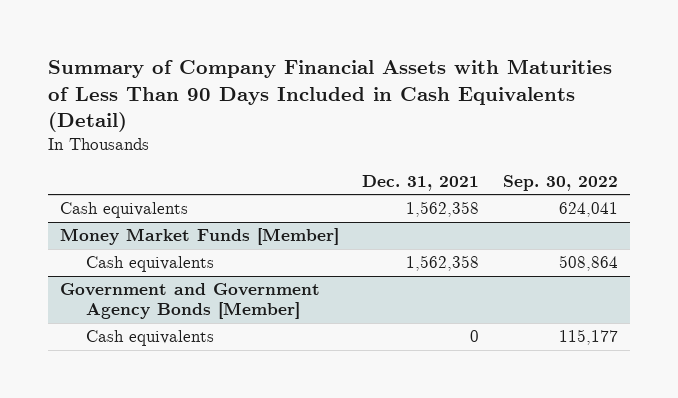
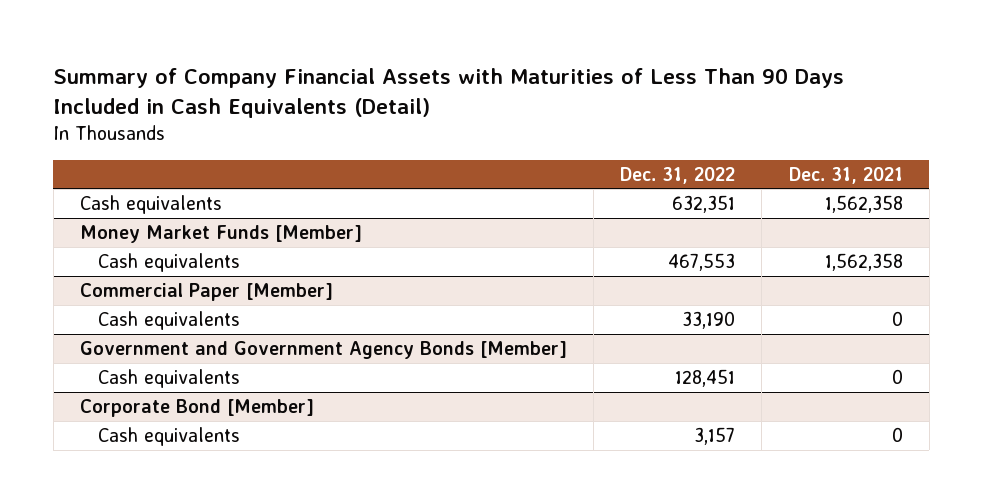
- | Dec. 31, 2021 | Sep. 30, 2022
+ | Dec. 31, 2022 | Dec. 31, 2021
+ Commercial Paper [Member]
+ Cash equivalents | 33,190 | 0
+ Corporate Bond [Member]
+ Cash equivalents | 3,157 | 0

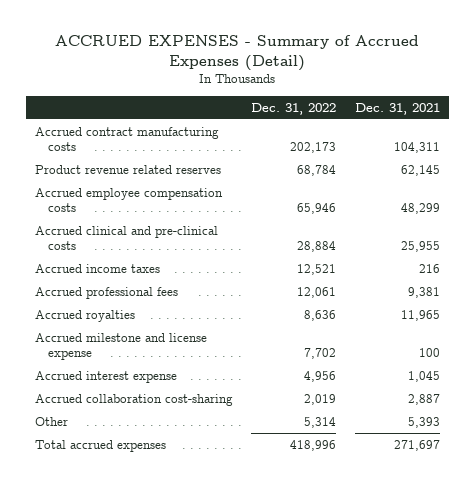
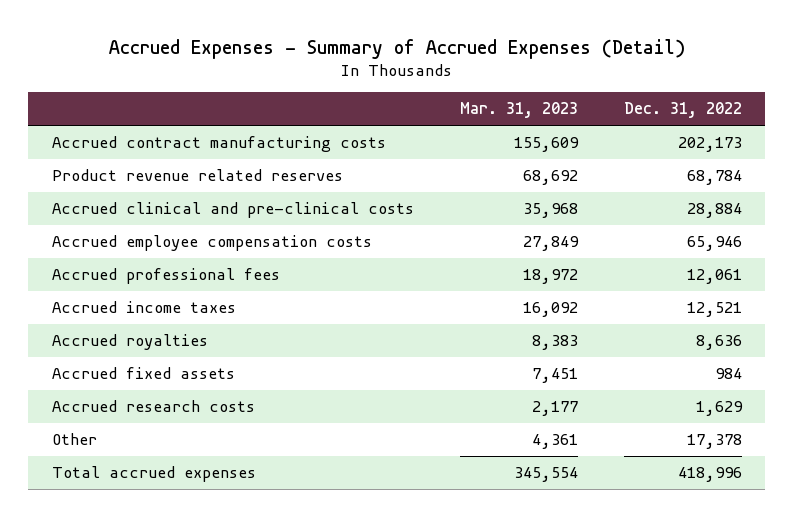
- ACCRUED EXPENSES - Summary of Accrued Expenses (Detail)
+ Accrued Expenses - Summary of Accrued Expenses (Detail)
- | Dec. 31, 2022 | Dec. 31, 2021
+ | Mar. 31, 2023 | Dec. 31, 2022
moved down: Accrued employee compensation costs | 27,849 | 65,946
moved down: Accrued income taxes | 16,092 | 12,521
- Accrued milestone and license expense | 7,702 | 100
- Accrued interest expense | 4,956 | 1,045
- Accrued collaboration cost-sharing | 2,019 | 2,887
- Other | 5,314 | 5,393
+ Accrued fixed assets | 7,451 | 984
+ Accrued research costs | 2,177 | 1,629
+ Other | 4,361 | 17,378

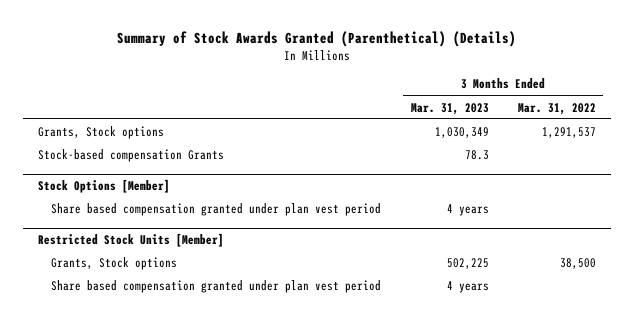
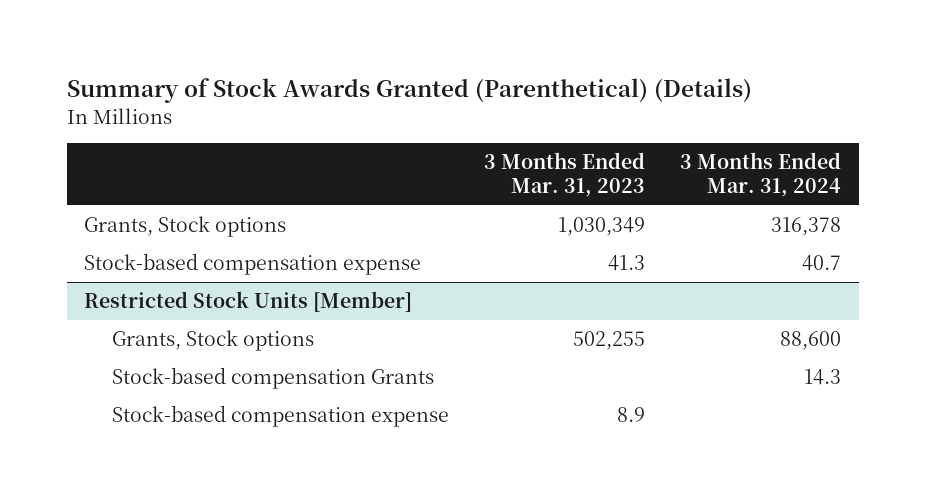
- | 3 Months Ended Mar. 31, 2023 | 3 Months Ended Mar. 31, 2022
+ | 3 Months Ended Mar. 31, 2023 | 3 Months Ended Mar. 31, 2024
- Stock-based compensation Grants | 78.3 |
- Stock Options [Member]
- Share based compensation granted under plan vest period | 4 years |
+ Stock-based compensation expense | 41.3 | 40.7
@ Restricted Stock Units [Member]
- Grants, Stock options | 502,225 | 38,500
- Share based compensation granted under plan vest period | 4 years |
+ Grants, Stock options | 502,255 | 88,600
+ Stock-based compensation Grants | | 14.3
+ Stock-based compensation expense | 8.9 |

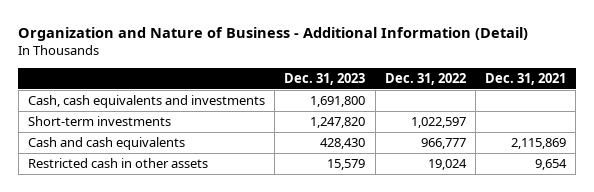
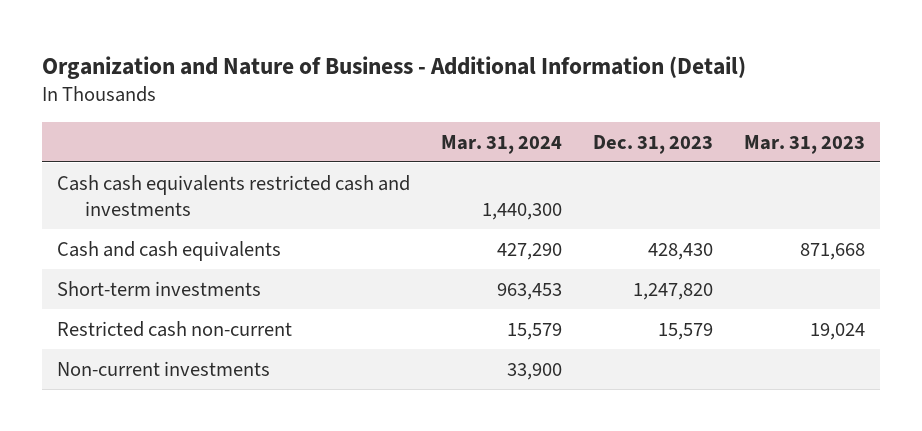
- | Dec. 31, 2023 | Dec. 31, 2022 | Dec. 31, 2021
+ | Mar. 31, 2024 | Dec. 31, 2023 | Mar. 31, 2023
- Cash, cash equivalents and investments | 1,691,800 | |
+ Cash cash equivalents restricted cash and investments | 1,440,300 | |
- Restricted cash in other assets | 15,579 | 19,024 | 9,654
moved down: Short-term investments | 963,453 | 1,247,820 |
+ Restricted cash non-current | 15,579 | 15,579 | 19,024
+ Non-current investments | 33,900 | |

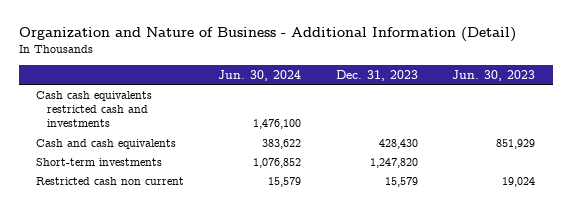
- | Mar. 31, 2024 | Dec. 31, 2023 | Mar. 31, 2023
+ | Jun. 30, 2024 | Dec. 31, 2023 | Jun. 30, 2023
- Restricted cash non-current | 15,579 | 15,579 | 19,024
- Non-current investments | 33,900 | |
+ Restricted cash non current | 15,579 | 15,579 | 19,024

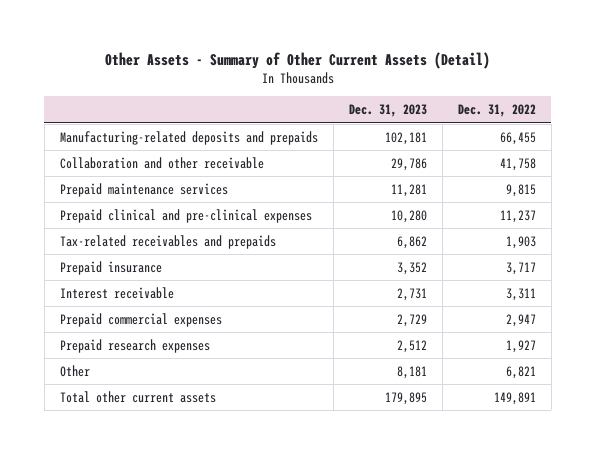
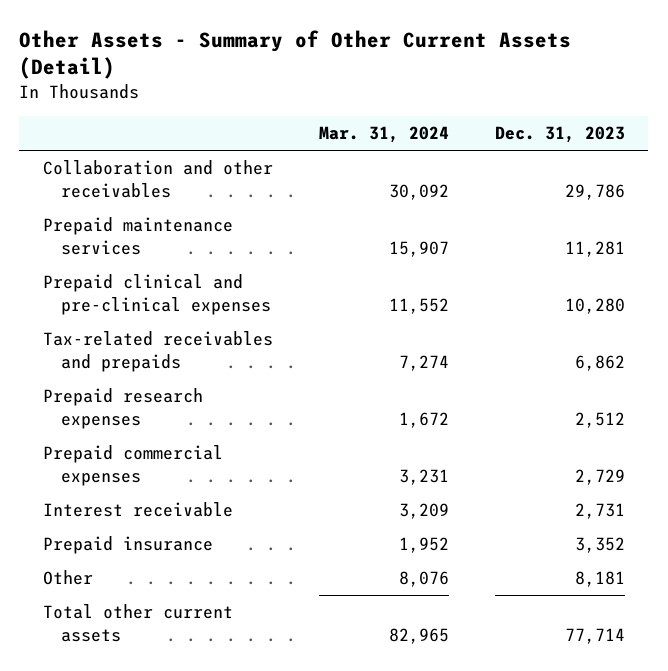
- | Dec. 31, 2023 | Dec. 31, 2022
+ | Mar. 31, 2024 | Dec. 31, 2023
- Manufacturing-related deposits and prepaids | 102,181 | 66,455
- Collaboration and other receivable | 29,786 | 41,758
+ Collaboration and other receivables | 30,092 | 29,786
moved down: Prepaid commercial expenses | 3,231 | 2,729
moved down: Interest receivable | 3,209 | 2,731
moved down: Prepaid insurance | 1,952 | 3,352
- Total other current assets | 179,895 | 149,891
+ Total other current assets | 82,965 | 77,714

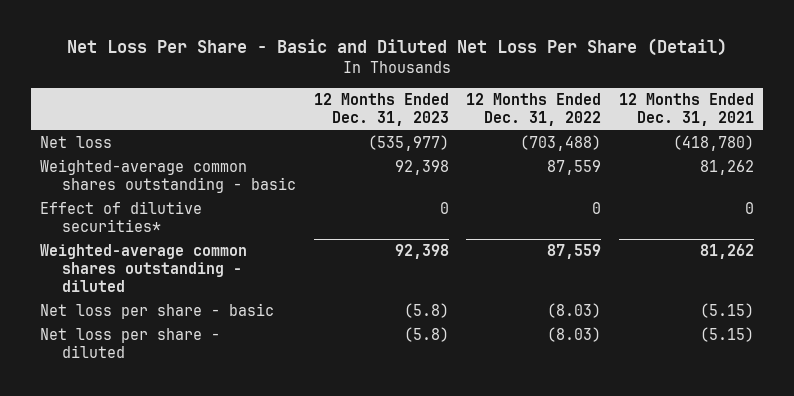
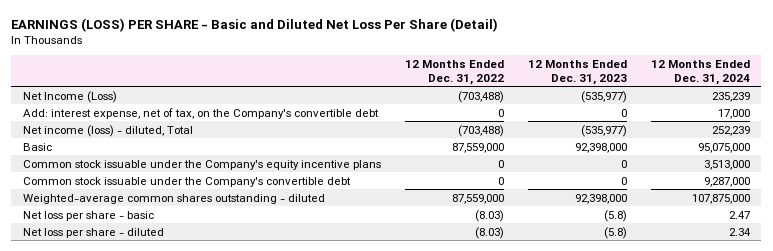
- Net Loss Per Share - Basic and Diluted Net Loss Per Share (Detail)
+ EARNINGS (LOSS) PER SHARE - Basic and Diluted Net Loss Per Share (Detail)
- | 12 Months Ended Dec. 31, 2023 | 12 Months Ended Dec. 31, 2022 | 12 Months Ended Dec. 31, 2021
+ | 12 Months Ended Dec. 31, 2022 | 12 Months Ended Dec. 31, 2023 | 12 Months Ended Dec. 31, 2024
- Net loss | (535,977) | (703,488) | (418,780)
- Weighted-average common shares outstanding - basic | 92,398 | 87,559 | 81,262
- Effect of dilutive securities* | 0 | 0 | 0
- Weighted-average common shares outstanding - diluted | 92,398 | 87,559 | 81,262
+ Net Income (Loss) | (703,488) | (535,977) | 235,239
+ Add: interest expense, net of tax, on the Company's convertible debt | 0 | 0 | 17,000
+ Net income (loss) - diluted, Total | (703,488) | (535,977) | 252,239
+ Basic | 87,559,000 | 92,398,000 | 95,075,000
+ Common stock issuable under the Company's equity incentive plans | 0 | 0 | 3,513,000
+ Common stock issuable under the Company's convertible debt | 0 | 0 | 9,287,000
+ Weighted-average common shares outstanding - diluted | 87,559,000 | 92,398,000 | 107,875,000

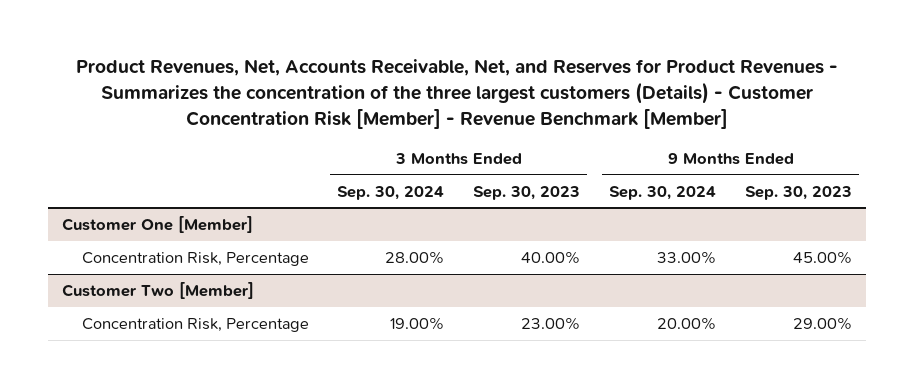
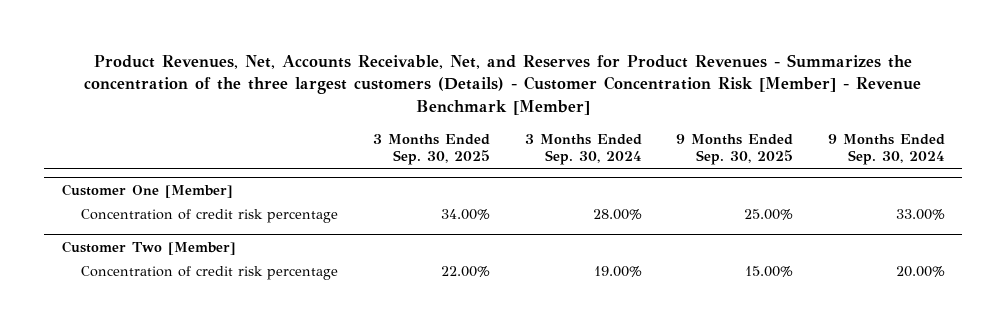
- | 3 Months Ended Sep. 30, 2024 | 3 Months Ended Sep. 30, 2023 | 9 Months Ended Sep. 30, 2024 | 9 Months Ended Sep. 30, 2023
+ | 3 Months Ended Sep. 30, 2025 | 3 Months Ended Sep. 30, 2024 | 9 Months Ended Sep. 30, 2025 | 9 Months Ended Sep. 30, 2024
@ Customer One [Member]
- Concentration Risk, Percentage | 28.00% | 40.00% | 33.00% | 45.00%
+ Concentration of credit risk percentage | 34.00% | 28.00% | 25.00% | 33.00%
@ Customer Two [Member]
- Concentration Risk, Percentage | 19.00% | 23.00% | 20.00% | 29.00%
+ Concentration of credit risk percentage | 22.00% | 19.00% | 15.00% | 20.00%

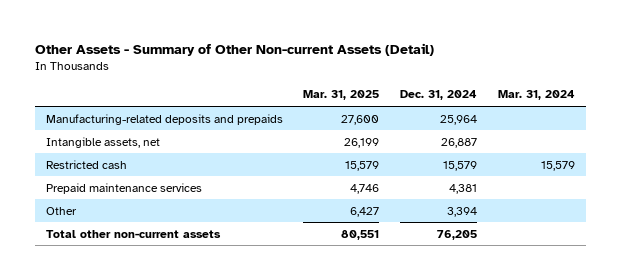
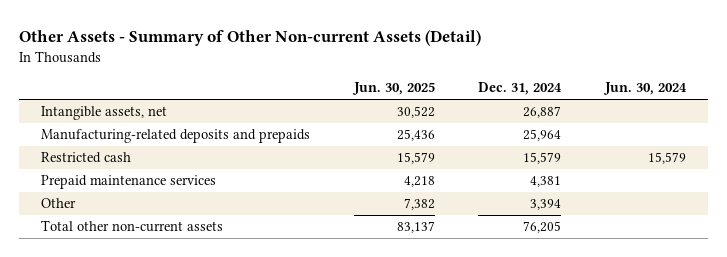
- | Mar. 31, 2025 | Dec. 31, 2024 | Mar. 31, 2024
+ | Jun. 30, 2025 | Dec. 31, 2024 | Jun. 30, 2024
moved down: Manufacturing-related deposits and prepaids | 25,436 | 25,964 |

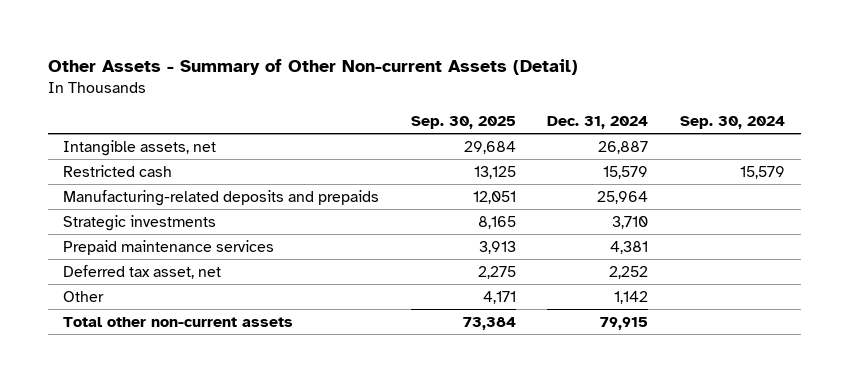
- | Jun. 30, 2025 | Dec. 31, 2024 | Jun. 30, 2024
+ | Sep. 30, 2025 | Dec. 31, 2024 | Sep. 30, 2024
moved down: Manufacturing-related deposits and prepaids | 12,051 | 25,964 |
+ Strategic investments | 8,165 | 3,710 |
- Other | 7,382 | 3,394 |
- Total other non-current assets | 83,137 | 76,205 |
+ Deferred tax asset, net | 2,275 | 2,252 |
+ Other | 4,171 | 1,142 |
+ Total other non-current assets | 73,384 | 79,915 |

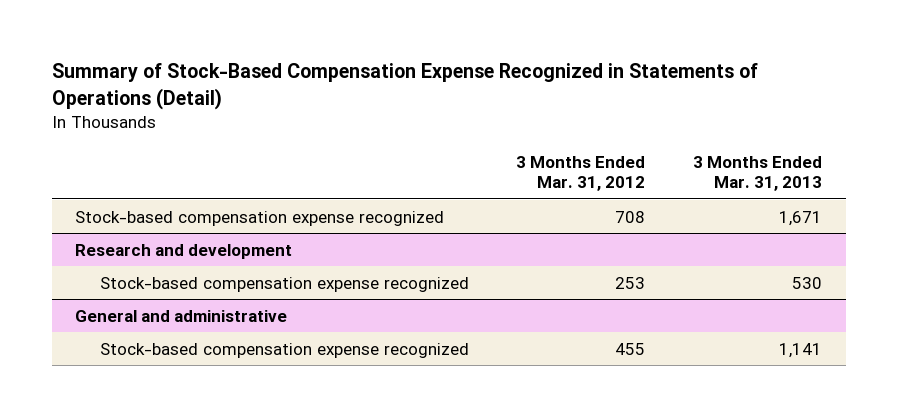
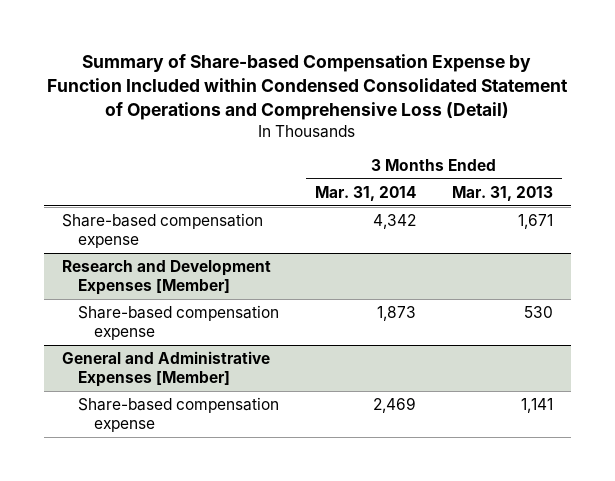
- Summary of Stock-Based Compensation Expense Recognized in Statements of Operations (Detail)
+ Summary of Share-based Compensation Expense by Function Included within Condensed Consolidated Statement of Operations and Comprehensive Loss (Detail)
- | 3 Months Ended Mar. 31, 2012 | 3 Months Ended Mar. 31, 2013
+ | 3 Months Ended Mar. 31, 2014 | 3 Months Ended Mar. 31, 2013
- Stock-based compensation expense recognized | 708 | 1,671
- Research and development
- Stock-based compensation expense recognized | 253 | 530
- General and administrative
- Stock-based compensation expense recognized | 455 | 1,141
+ Share-based compensation expense | 4,342 | 1,671
+ Research and Development Expenses [Member]
+ Share-based compensation expense | 1,873 | 530
+ General and Administrative Expenses [Member]
+ Share-based compensation expense | 2,469 | 1,141

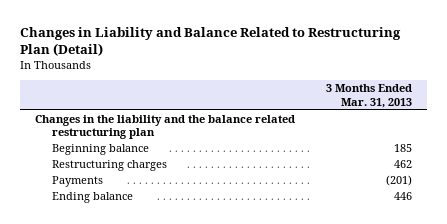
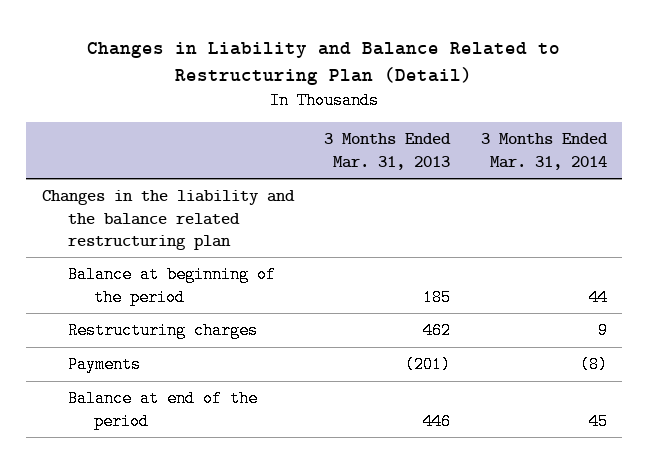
- | 3 Months Ended Mar. 31, 2013
+ | 3 Months Ended Mar. 31, 2013 | 3 Months Ended Mar. 31, 2014
- Beginning balance | 185
+ Balance at beginning of the period | 185 | 44
- Ending balance | 446
+ Balance at end of the period | 446 | 45

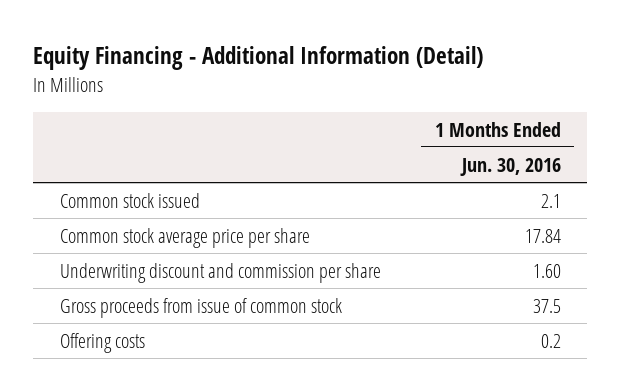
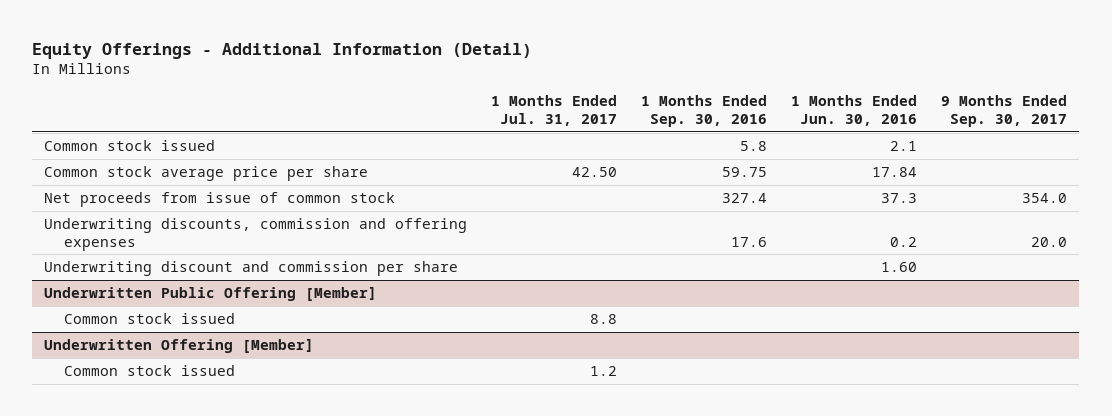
- Equity Financing - Additional Information (Detail)
+ Equity Offerings - Additional Information (Detail)
- | 1 Months Ended Jun. 30, 2016
+ | 1 Months Ended Jul. 31, 2017 | 1 Months Ended Sep. 30, 2016 | 1 Months Ended Jun. 30, 2016 | 9 Months Ended Sep. 30, 2017
+ Net proceeds from issue of common stock | | 327.4 | 37.3 | 354.0
+ Underwriting discounts, commission and offering expenses | | 17.6 | 0.2 | 20.0
- Gross proceeds from issue of common stock | 37.5
- Offering costs | 0.2
+ Underwritten Public Offering [Member]
+ Common stock issued | 8.8 | | |
+ Underwritten Offering [Member]
+ Common stock issued | 1.2 | | |

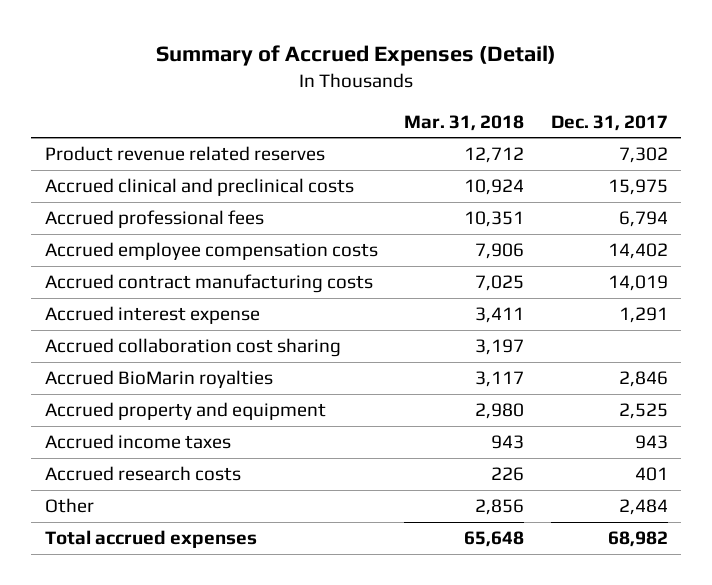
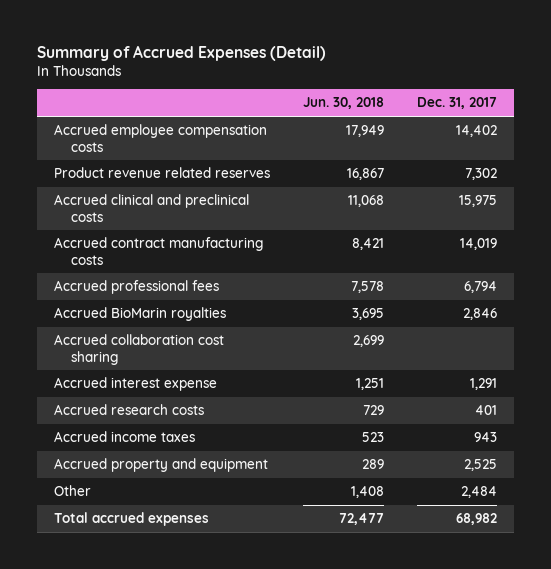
- | Mar. 31, 2018 | Dec. 31, 2017
+ | Jun. 30, 2018 | Dec. 31, 2017
moved up: Accrued employee compensation costs | 17,949 | 14,402
moved down: Accrued professional fees | 7,578 | 6,794
moved down: Accrued collaboration cost sharing | 2,699 |
moved down: Accrued interest expense | 1,251 | 1,291
moved down: Accrued income taxes | 523 | 943
moved down: Accrued property and equipment | 289 | 2,525

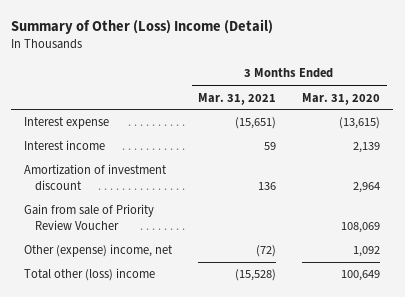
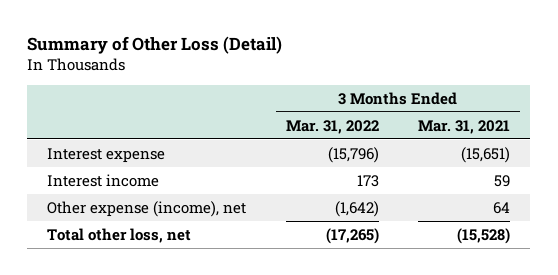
- Summary of Other (Loss) Income (Detail)
+ Summary of Other Loss (Detail)
- | 3 Months Ended Mar. 31, 2021 | 3 Months Ended Mar. 31, 2020
+ | 3 Months Ended Mar. 31, 2022 | 3 Months Ended Mar. 31, 2021
- Amortization of investment discount | 136 | 2,964
- Gain from sale of Priority Review Voucher | | 108,069
- Other (expense) income, net | (72) | 1,092
- Total other (loss) income | (15,528) | 100,649
+ Other expense (income), net | (1,642) | 64
+ Total other loss, net | (17,265) | (15,528)

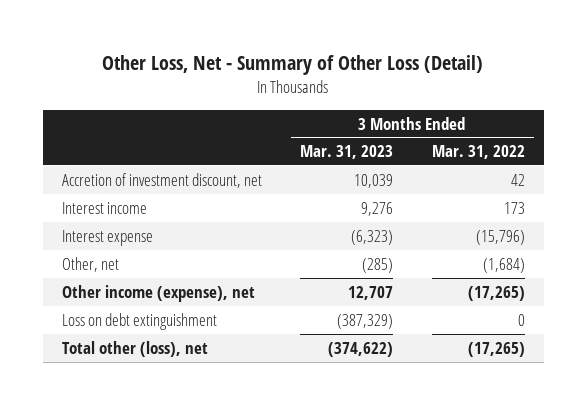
- Summary of Other Loss (Detail)
+ Other Loss, Net - Summary of Other Loss (Detail)
- | 3 Months Ended Mar. 31, 2022 | 3 Months Ended Mar. 31, 2021
+ | 3 Months Ended Mar. 31, 2023 | 3 Months Ended Mar. 31, 2022
+ Accretion of investment discount, net | 10,039 | 42
- Other expense (income), net | (1,642) | 64
- Total other loss, net | (17,265) | (15,528)
moved down: Interest expense | (6,323) | (15,796)
+ Other, net | (285) | (1,684)
+ Other income (expense), net | 12,707 | (17,265)
+ Loss on debt extinguishment | (387,329) | 0
+ Total other (loss), net | (374,622) | (17,265)

